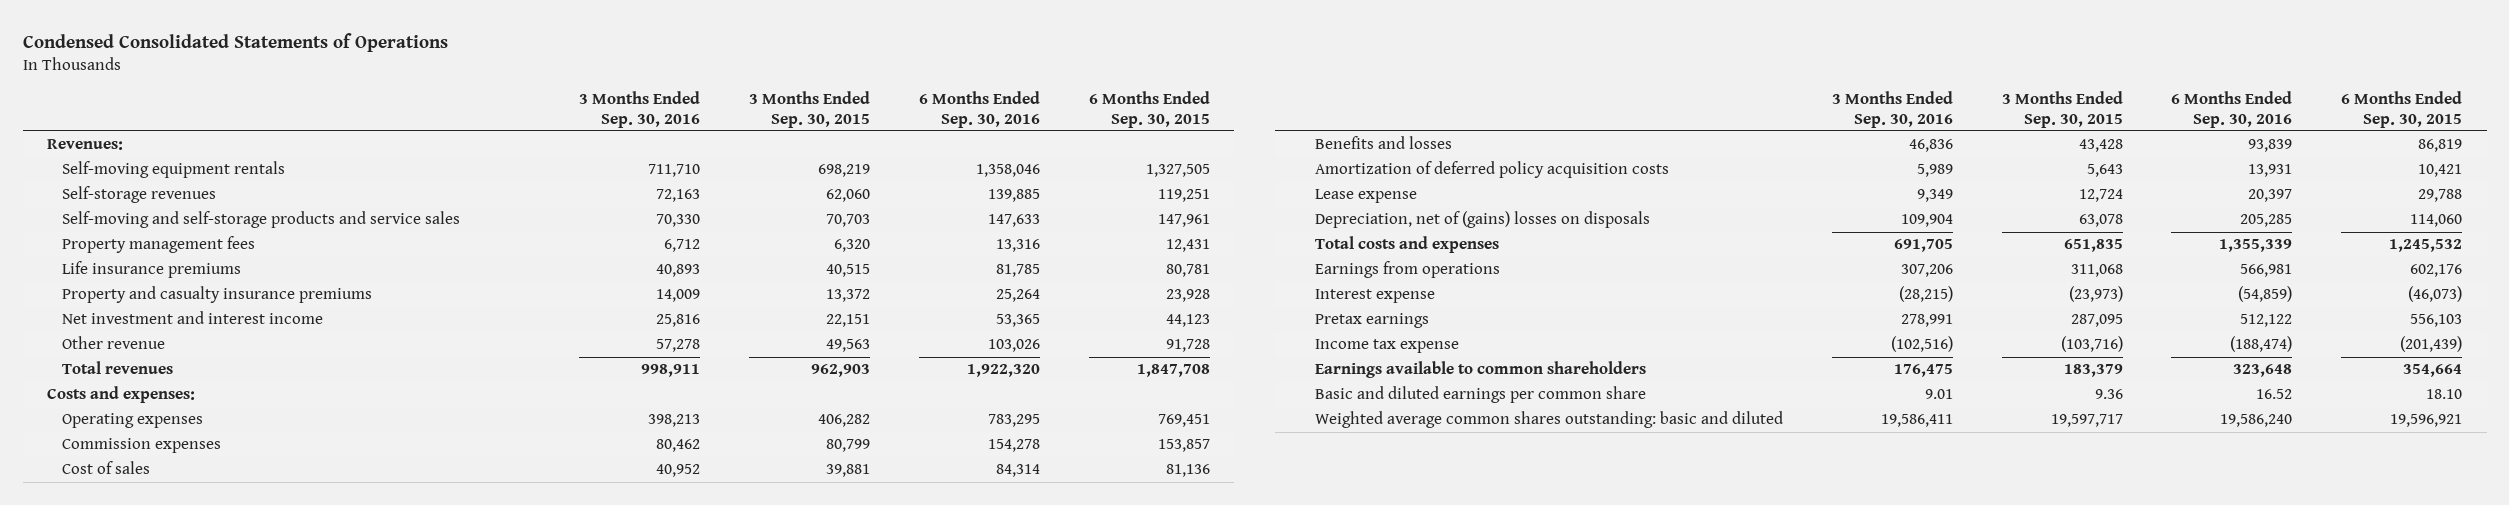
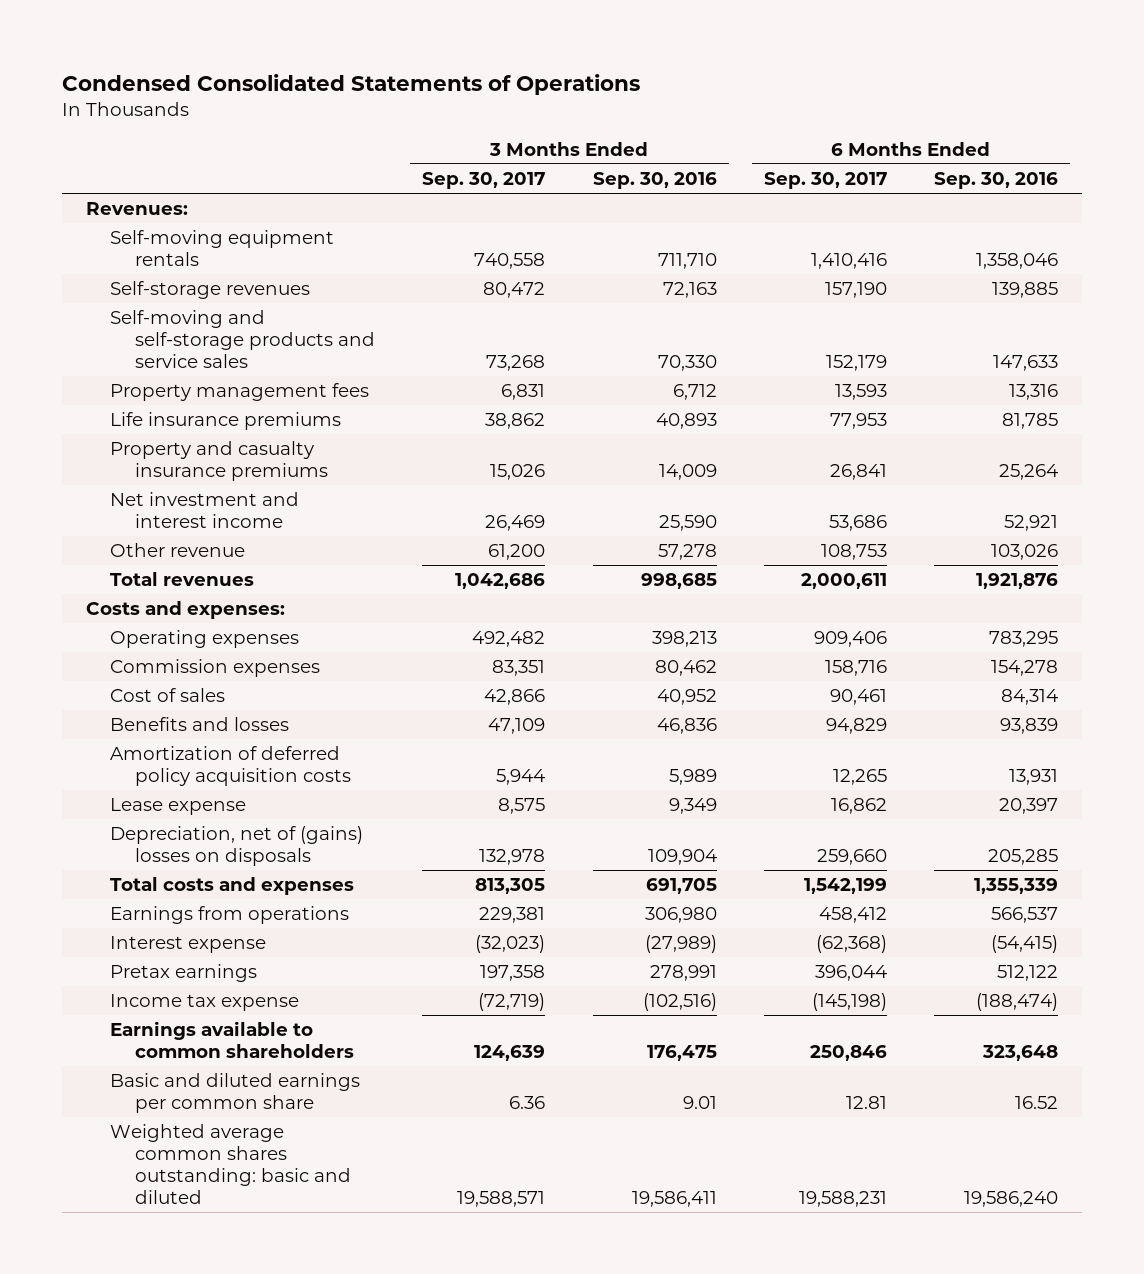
- | 3 Months Ended Sep. 30, 2016 | 3 Months Ended Sep. 30, 2015 | 6 Months Ended Sep. 30, 2016 | 6 Months Ended Sep. 30, 2015
+ | 3 Months Ended Sep. 30, 2017 | 3 Months Ended Sep. 30, 2016 | 6 Months Ended Sep. 30, 2017 | 6 Months Ended Sep. 30, 2016
- Net investment and interest income | 25,816 | 22,151 | 53,365 | 44,123
+ Net investment and interest income | 26,469 | 25,590 | 53,686 | 52,921
- Total revenues | 998,911 | 962,903 | 1,922,320 | 1,847,708
+ Total revenues | 1,042,686 | 998,685 | 2,000,611 | 1,921,876
- Earnings from operations | 307,206 | 311,068 | 566,981 | 602,176
- Interest expense | (28,215) | (23,973) | (54,859) | (46,073)
+ Earnings from operations | 229,381 | 306,980 | 458,412 | 566,537
+ Interest expense | (32,023) | (27,989) | (62,368) | (54,415)

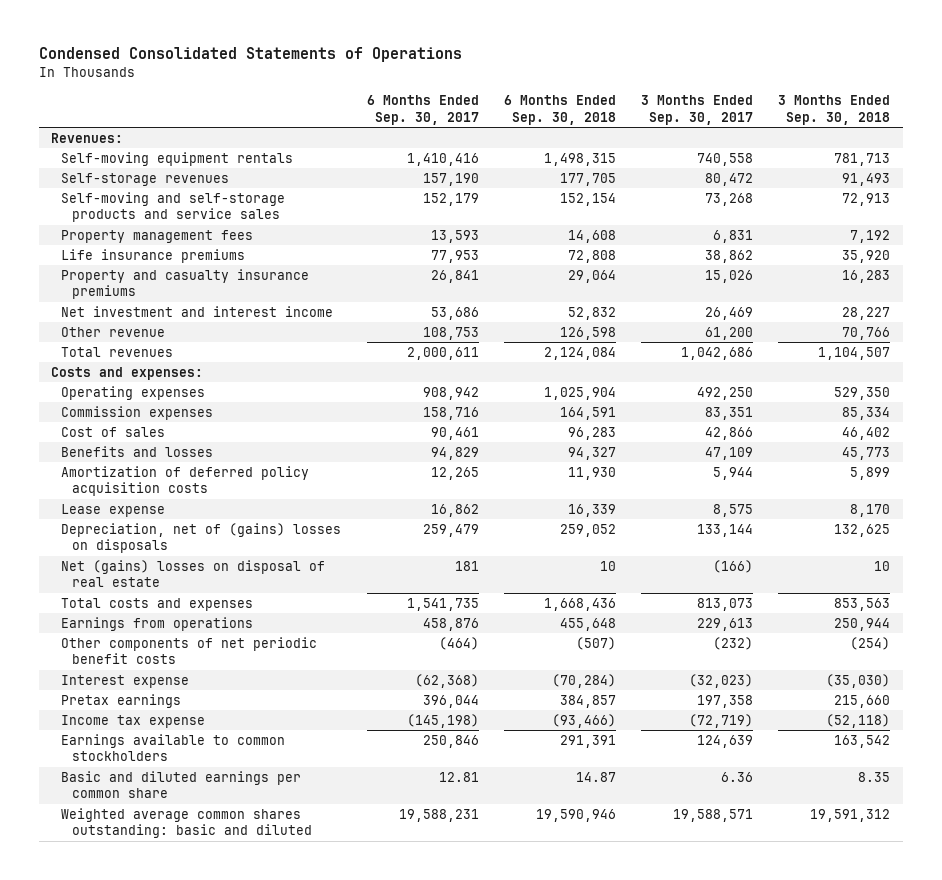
- | 3 Months Ended Sep. 30, 2017 | 3 Months Ended Sep. 30, 2016 | 6 Months Ended Sep. 30, 2017 | 6 Months Ended Sep. 30, 2016
+ | 6 Months Ended Sep. 30, 2017 | 6 Months Ended Sep. 30, 2018 | 3 Months Ended Sep. 30, 2017 | 3 Months Ended Sep. 30, 2018
- Operating expenses | 492,482 | 398,213 | 909,406 | 783,295
+ Operating expenses | 908,942 | 1,025,904 | 492,250 | 529,350
- Depreciation, net of (gains) losses on disposals | 132,978 | 109,904 | 259,660 | 205,285
- Total costs and expenses | 813,305 | 691,705 | 1,542,199 | 1,355,339
- Earnings from operations | 229,381 | 306,980 | 458,412 | 566,537
+ Depreciation, net of (gains) losses on disposals | 259,479 | 259,052 | 133,144 | 132,625
+ Net (gains) losses on disposal of real estate | 181 | 10 | (166) | 10
+ Total costs and expenses | 1,541,735 | 1,668,436 | 813,073 | 853,563
+ Earnings from operations | 458,876 | 455,648 | 229,613 | 250,944
+ Other components of net periodic benefit costs | (464) | (507) | (232) | (254)
- Earnings available to common shareholders | 124,639 | 176,475 | 250,846 | 323,648
+ Earnings available to common stockholders | 250,846 | 291,391 | 124,639 | 163,542

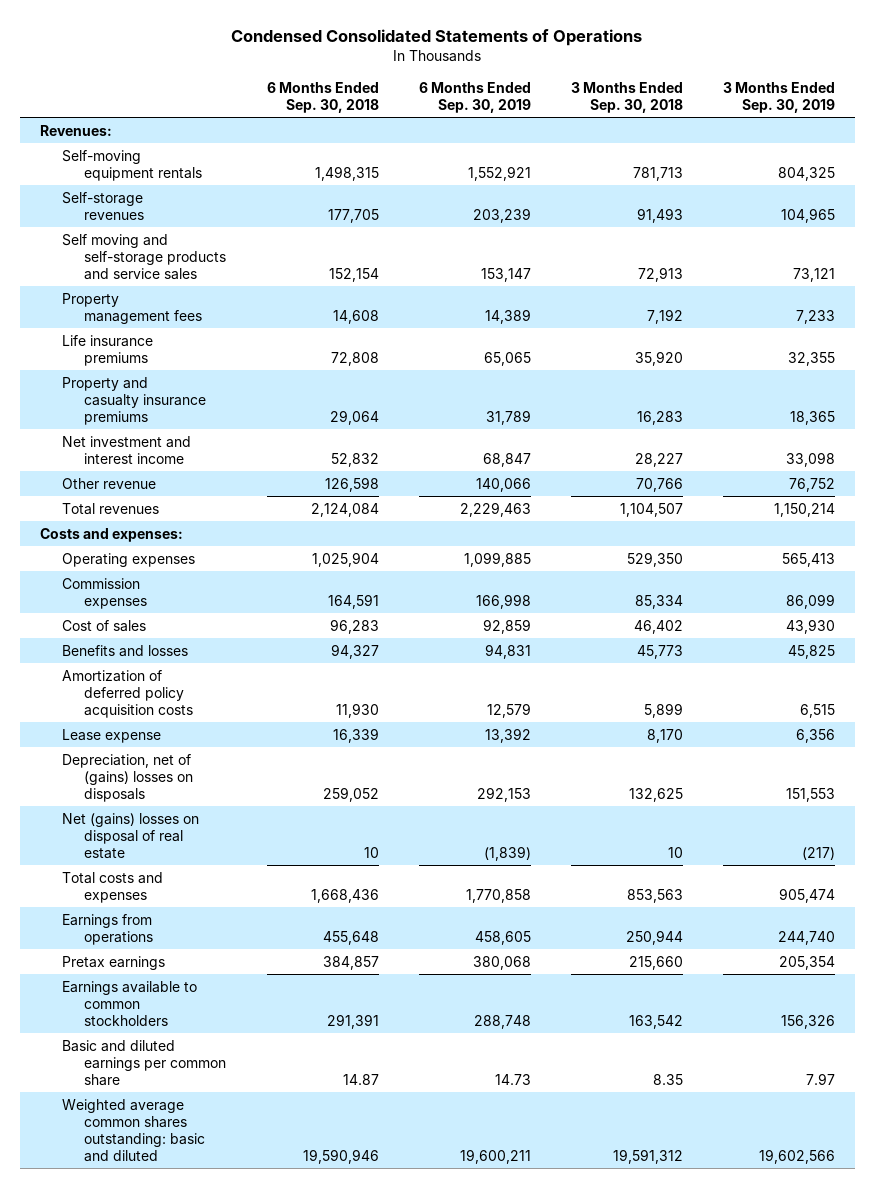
- | 6 Months Ended Sep. 30, 2017 | 6 Months Ended Sep. 30, 2018 | 3 Months Ended Sep. 30, 2017 | 3 Months Ended Sep. 30, 2018
+ | 6 Months Ended Sep. 30, 2018 | 6 Months Ended Sep. 30, 2019 | 3 Months Ended Sep. 30, 2018 | 3 Months Ended Sep. 30, 2019
- Self-moving and self-storage products and service sales | 152,179 | 152,154 | 73,268 | 72,913
+ Self moving and self-storage products and service sales | 152,154 | 153,147 | 72,913 | 73,121
- Other components of net periodic benefit costs | (464) | (507) | (232) | (254)
- Interest expense | (62,368) | (70,284) | (32,023) | (35,030)
- Income tax expense | (145,198) | (93,466) | (72,719) | (52,118)

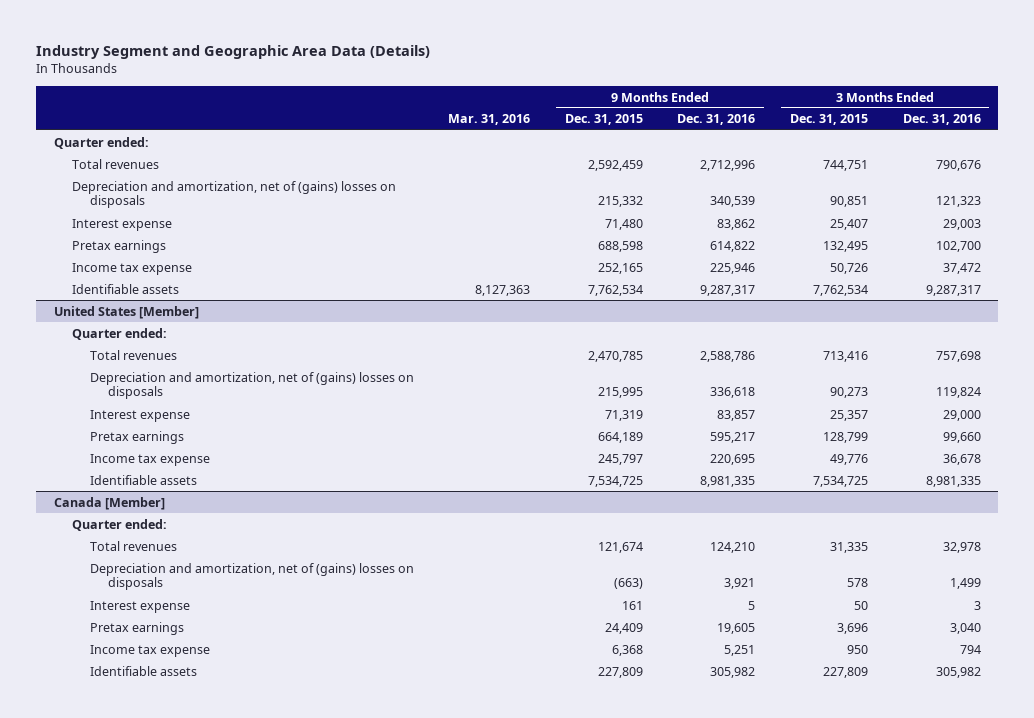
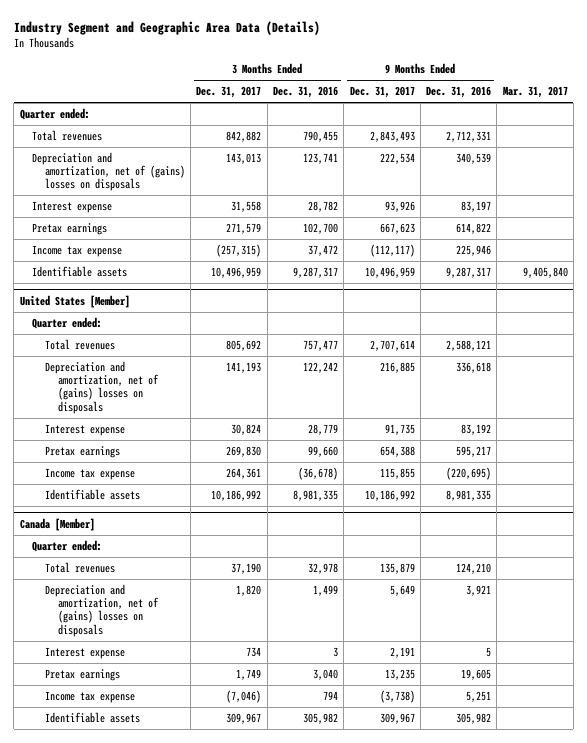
- | Mar. 31, 2016 | 9 Months Ended Dec. 31, 2015 | 9 Months Ended Dec. 31, 2016 | 3 Months Ended Dec. 31, 2015 | 3 Months Ended Dec. 31, 2016
+ | 3 Months Ended Dec. 31, 2017 | 3 Months Ended Dec. 31, 2016 | 9 Months Ended Dec. 31, 2017 | 9 Months Ended Dec. 31, 2016 | Mar. 31, 2017
- Total revenues | | 2,592,459 | 2,712,996 | 744,751 | 790,676
- Depreciation and amortization, net of (gains) losses on disposals | | 215,332 | 340,539 | 90,851 | 121,323
- Interest expense | | 71,480 | 83,862 | 25,407 | 29,003
+ Total revenues | 842,882 | 790,455 | 2,843,493 | 2,712,331 |
+ Depreciation and amortization, net of (gains) losses on disposals | 143,013 | 123,741 | 222,534 | 340,539 |
+ Interest expense | 31,558 | 28,782 | 93,926 | 83,197 |
@ United States [Member]
- Total revenues | | 2,470,785 | 2,588,786 | 713,416 | 757,698
- Depreciation and amortization, net of (gains) losses on disposals | | 215,995 | 336,618 | 90,273 | 119,824
- Interest expense | | 71,319 | 83,857 | 25,357 | 29,000
+ Total revenues | 805,692 | 757,477 | 2,707,614 | 2,588,121 |
+ Depreciation and amortization, net of (gains) losses on disposals | 141,193 | 122,242 | 216,885 | 336,618 |
+ Interest expense | 30,824 | 28,779 | 91,735 | 83,192 |
- Income tax expense | | 245,797 | 220,695 | 49,776 | 36,678
+ Income tax expense | 264,361 | (36,678) | 115,855 | (220,695) |

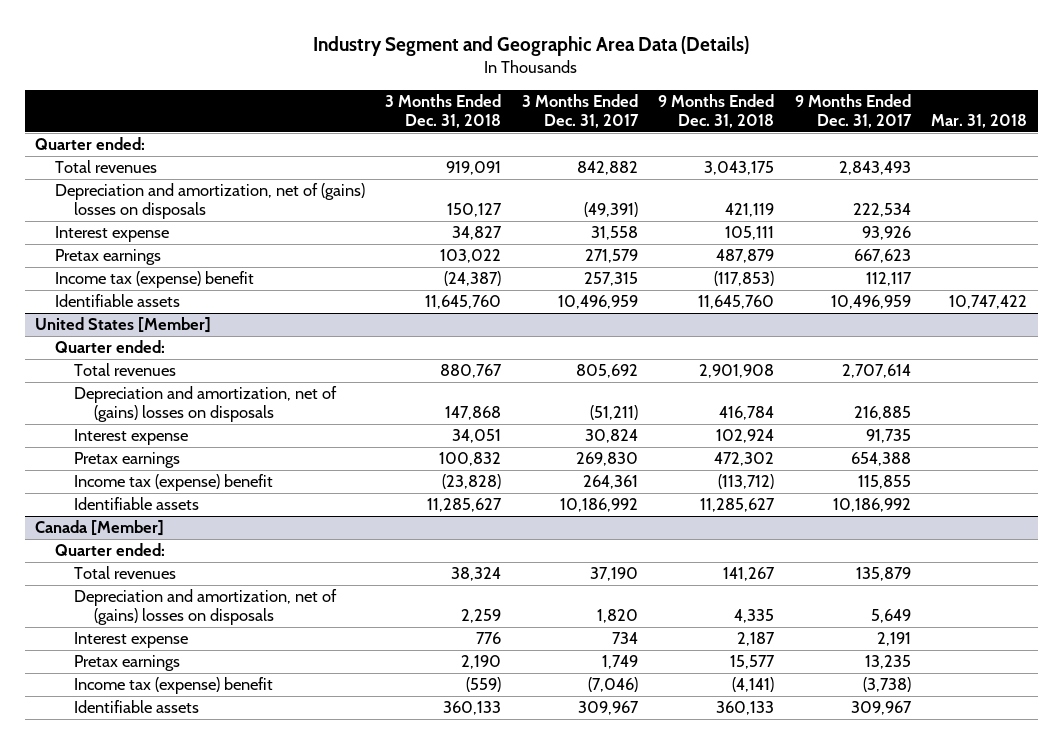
- | 3 Months Ended Dec. 31, 2017 | 3 Months Ended Dec. 31, 2016 | 9 Months Ended Dec. 31, 2017 | 9 Months Ended Dec. 31, 2016 | Mar. 31, 2017
+ | 3 Months Ended Dec. 31, 2018 | 3 Months Ended Dec. 31, 2017 | 9 Months Ended Dec. 31, 2018 | 9 Months Ended Dec. 31, 2017 | Mar. 31, 2018
- Depreciation and amortization, net of (gains) losses on disposals | 143,013 | 123,741 | 222,534 | 340,539 |
+ Depreciation and amortization, net of (gains) losses on disposals | 150,127 | (49,391) | 421,119 | 222,534 |
- Income tax expense | (257,315) | 37,472 | (112,117) | 225,946 |
+ Income tax (expense) benefit | (24,387) | 257,315 | (117,853) | 112,117 |
@ United States [Member]
- Depreciation and amortization, net of (gains) losses on disposals | 141,193 | 122,242 | 216,885 | 336,618 |
+ Depreciation and amortization, net of (gains) losses on disposals | 147,868 | (51,211) | 416,784 | 216,885 |
- Income tax expense | 264,361 | (36,678) | 115,855 | (220,695) |
+ Income tax (expense) benefit | (23,828) | 264,361 | (113,712) | 115,855 |
@ Canada [Member]
- Income tax expense | (7,046) | 794 | (3,738) | 5,251 |
+ Income tax (expense) benefit | (559) | (7,046) | (4,141) | (3,738) |

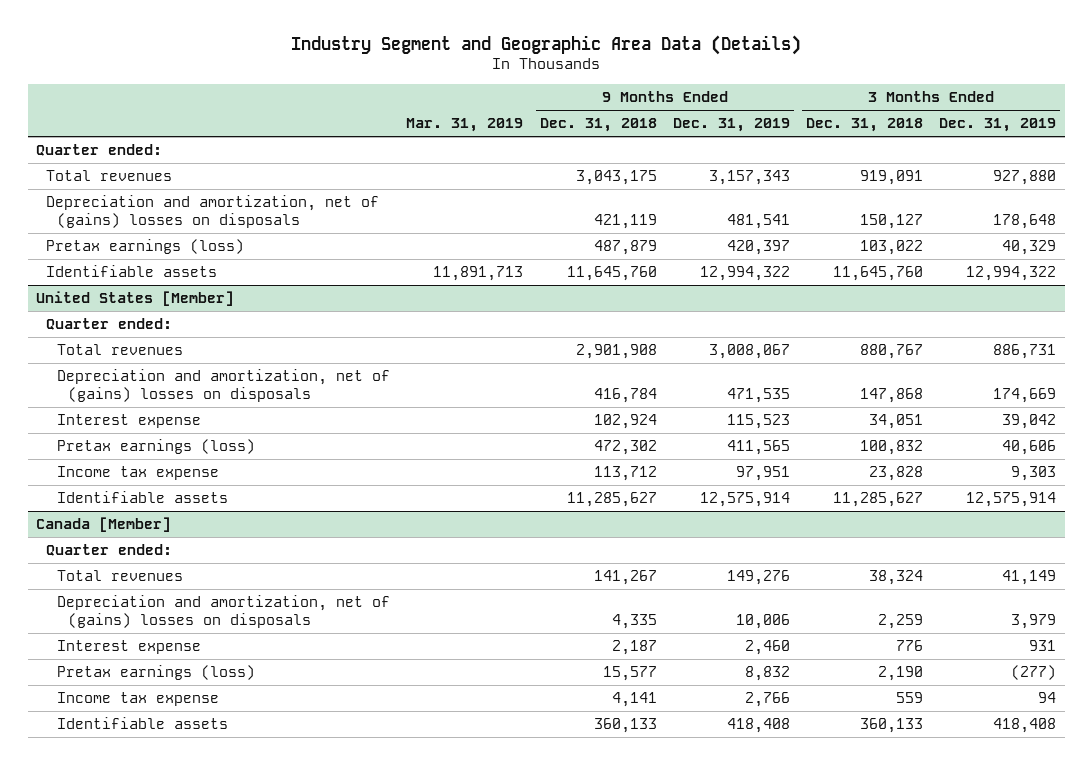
- | 3 Months Ended Dec. 31, 2018 | 3 Months Ended Dec. 31, 2017 | 9 Months Ended Dec. 31, 2018 | 9 Months Ended Dec. 31, 2017 | Mar. 31, 2018
+ | Mar. 31, 2019 | 9 Months Ended Dec. 31, 2018 | 9 Months Ended Dec. 31, 2019 | 3 Months Ended Dec. 31, 2018 | 3 Months Ended Dec. 31, 2019
- Interest expense | 34,827 | 31,558 | 105,111 | 93,926 |
- Pretax earnings | 103,022 | 271,579 | 487,879 | 667,623 |
- Income tax (expense) benefit | (24,387) | 257,315 | (117,853) | 112,117 |
+ Pretax earnings (loss) | | 487,879 | 420,397 | 103,022 | 40,329
@ United States [Member]
- Pretax earnings | 100,832 | 269,830 | 472,302 | 654,388 |
- Income tax (expense) benefit | (23,828) | 264,361 | (113,712) | 115,855 |
+ Pretax earnings (loss) | | 472,302 | 411,565 | 100,832 | 40,606
+ Income tax expense | | 113,712 | 97,951 | 23,828 | 9,303
@ Canada [Member]
- Pretax earnings | 2,190 | 1,749 | 15,577 | 13,235 |
- Income tax (expense) benefit | (559) | (7,046) | (4,141) | (3,738) |
+ Pretax earnings (loss) | | 15,577 | 8,832 | 2,190 | (277)
+ Income tax expense | | 4,141 | 2,766 | 559 | 94

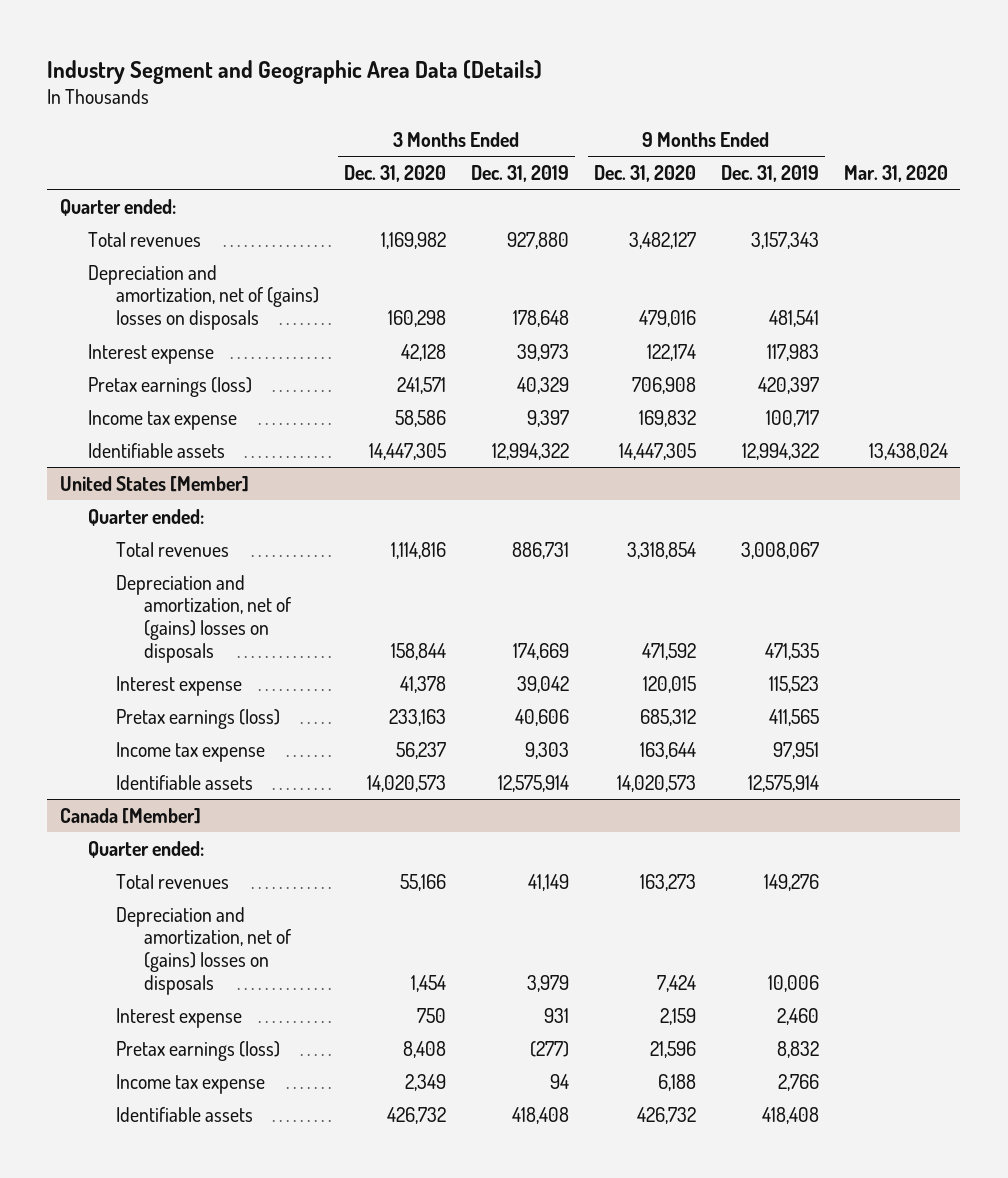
- | Mar. 31, 2019 | 9 Months Ended Dec. 31, 2018 | 9 Months Ended Dec. 31, 2019 | 3 Months Ended Dec. 31, 2018 | 3 Months Ended Dec. 31, 2019
+ | 3 Months Ended Dec. 31, 2020 | 3 Months Ended Dec. 31, 2019 | 9 Months Ended Dec. 31, 2020 | 9 Months Ended Dec. 31, 2019 | Mar. 31, 2020
+ Interest expense | 42,128 | 39,973 | 122,174 | 117,983 |
+ Income tax expense | 58,586 | 9,397 | 169,832 | 100,717 |

